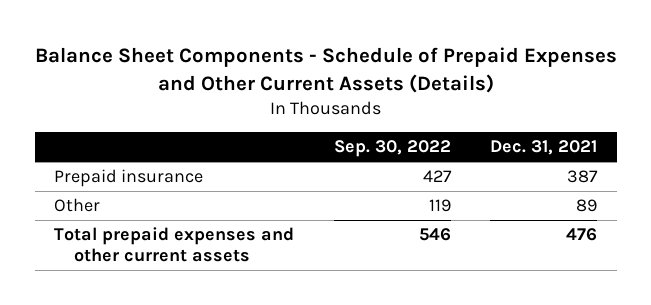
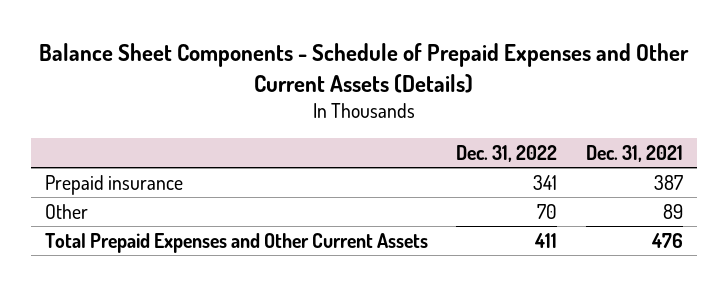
- | Sep. 30, 2022 | Dec. 31, 2021
+ | Dec. 31, 2022 | Dec. 31, 2021
- Total prepaid expenses and other current assets | 546 | 476
+ Total Prepaid Expenses and Other Current Assets | 411 | 476

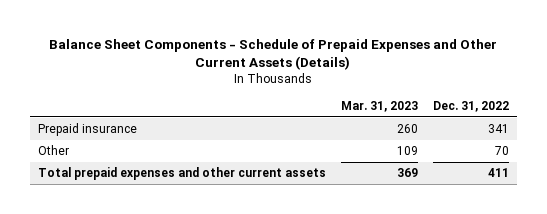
- | Dec. 31, 2022 | Dec. 31, 2021
+ | Mar. 31, 2023 | Dec. 31, 2022
- Total Prepaid Expenses and Other Current Assets | 411 | 476
+ Total prepaid expenses and other current assets | 369 | 411

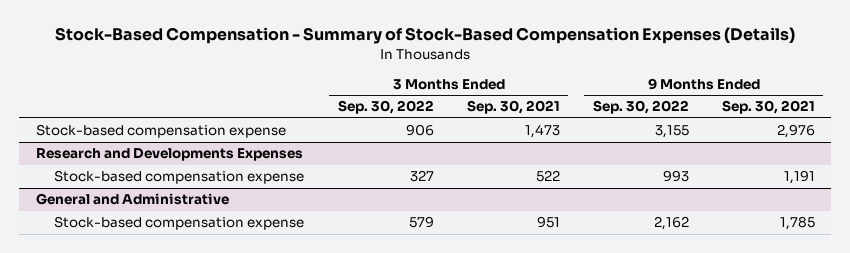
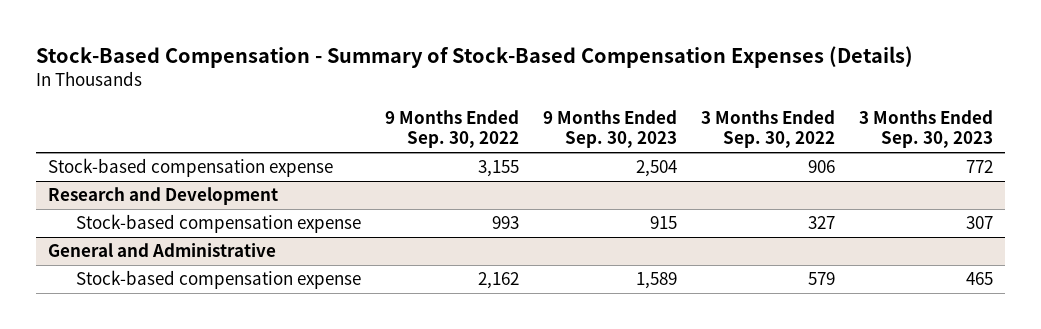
- | 3 Months Ended Sep. 30, 2022 | 3 Months Ended Sep. 30, 2021 | 9 Months Ended Sep. 30, 2022 | 9 Months Ended Sep. 30, 2021
+ | 9 Months Ended Sep. 30, 2022 | 9 Months Ended Sep. 30, 2023 | 3 Months Ended Sep. 30, 2022 | 3 Months Ended Sep. 30, 2023
- Research and Developments Expenses
+ Research and Development

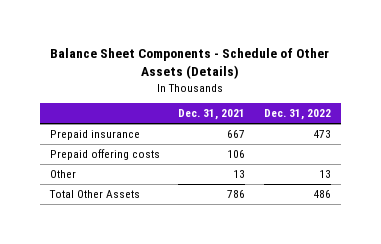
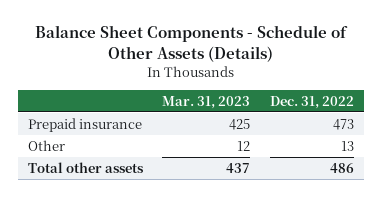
- | Dec. 31, 2021 | Dec. 31, 2022
+ | Mar. 31, 2023 | Dec. 31, 2022
- Prepaid offering costs | 106 |
- Total Other Assets | 786 | 486
+ Total other assets | 437 | 486

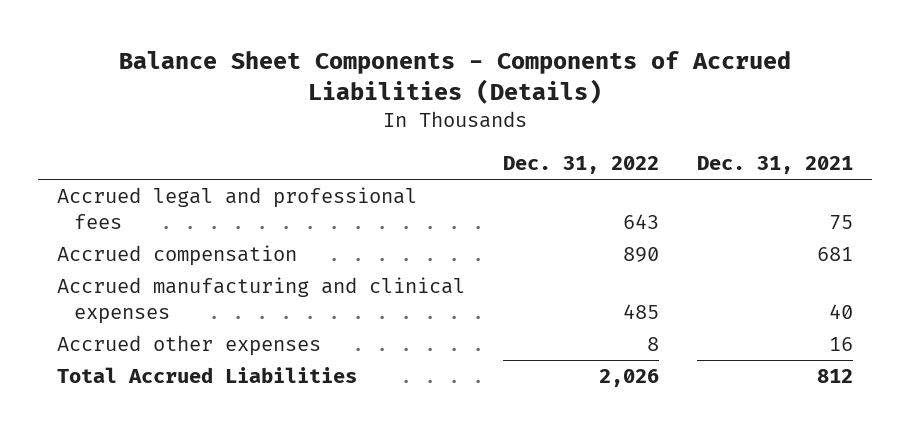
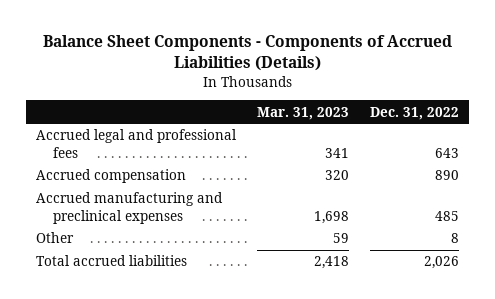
- | Dec. 31, 2022 | Dec. 31, 2021
+ | Mar. 31, 2023 | Dec. 31, 2022
- Accrued manufacturing and clinical expenses | 485 | 40
- Accrued other expenses | 8 | 16
- Total Accrued Liabilities | 2,026 | 812
+ Accrued manufacturing and preclinical expenses | 1,698 | 485
+ Other | 59 | 8
+ Total accrued liabilities | 2,418 | 2,026

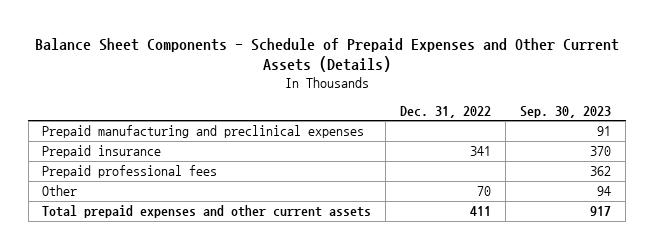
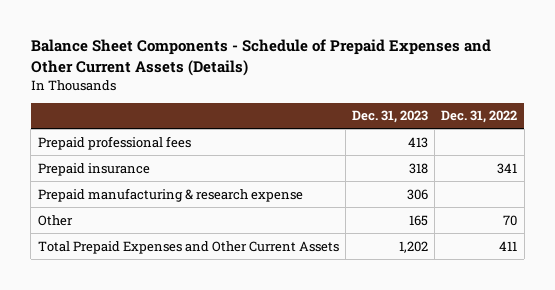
- | Dec. 31, 2022 | Sep. 30, 2023
+ | Dec. 31, 2023 | Dec. 31, 2022
- Prepaid manufacturing and preclinical expenses | | 91
moved down: Prepaid insurance | 318 | 341
+ Prepaid manufacturing & research expense | 306 |
- Total prepaid expenses and other current assets | 411 | 917
+ Total Prepaid Expenses and Other Current Assets | 1,202 | 411

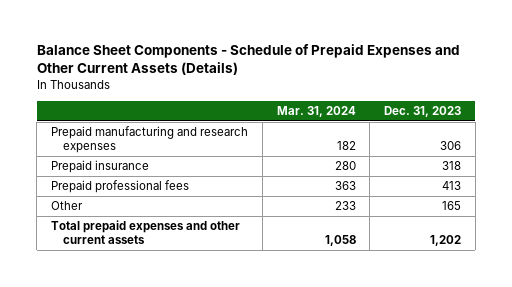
- | Dec. 31, 2023 | Dec. 31, 2022
+ | Mar. 31, 2024 | Dec. 31, 2023
+ Prepaid manufacturing and research expenses | 182 | 306
- Prepaid manufacturing & research expense | 306 |
moved down: Prepaid professional fees | 363 | 413
- Total Prepaid Expenses and Other Current Assets | 1,202 | 411
+ Total prepaid expenses and other current assets | 1,058 | 1,202

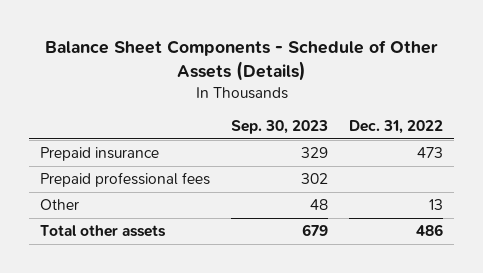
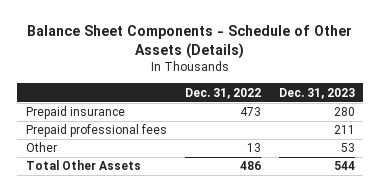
- | Sep. 30, 2023 | Dec. 31, 2022
+ | Dec. 31, 2022 | Dec. 31, 2023
- Total other assets | 679 | 486
+ Total Other Assets | 486 | 544

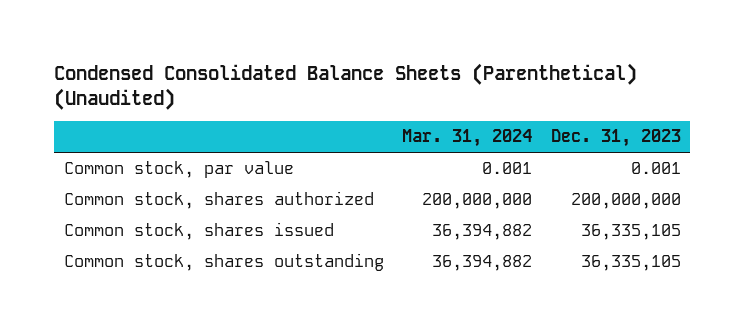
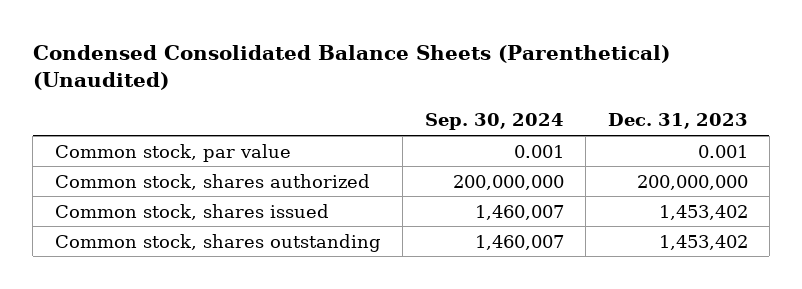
- | Mar. 31, 2024 | Dec. 31, 2023
+ | Sep. 30, 2024 | Dec. 31, 2023
- Common stock, shares issued | 36,394,882 | 36,335,105
- Common stock, shares outstanding | 36,394,882 | 36,335,105
+ Common stock, shares issued | 1,460,007 | 1,453,402
+ Common stock, shares outstanding | 1,460,007 | 1,453,402

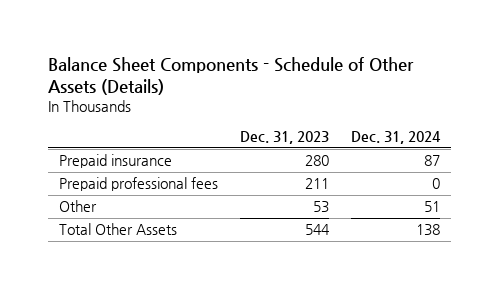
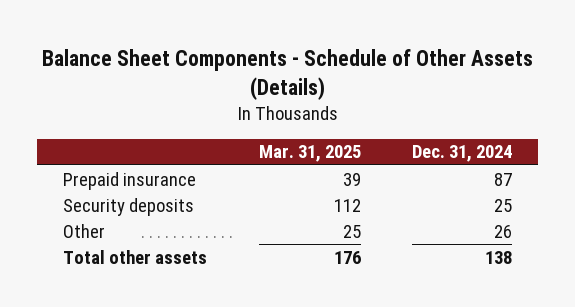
- | Dec. 31, 2023 | Dec. 31, 2024
+ | Mar. 31, 2025 | Dec. 31, 2024
- Prepaid professional fees | 211 | 0
- Other | 53 | 51
- Total Other Assets | 544 | 138
+ Security deposits | 112 | 25
+ Other | 25 | 26
+ Total other assets | 176 | 138

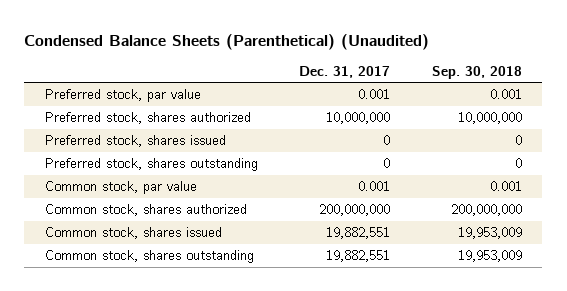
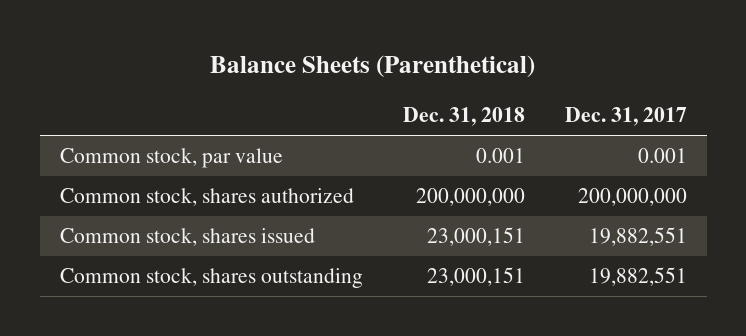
- Condensed Balance Sheets (Parenthetical) (Unaudited)
+ Balance Sheets (Parenthetical)
- | Dec. 31, 2017 | Sep. 30, 2018
+ | Dec. 31, 2018 | Dec. 31, 2017
- Preferred stock, par value | 0.001 | 0.001
- Preferred stock, shares authorized | 10,000,000 | 10,000,000
- Preferred stock, shares issued | 0 | 0
- Preferred stock, shares outstanding | 0 | 0

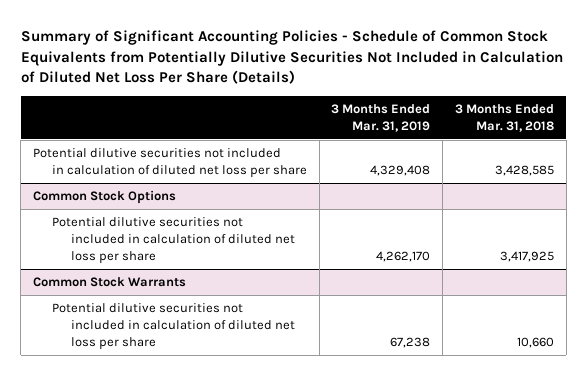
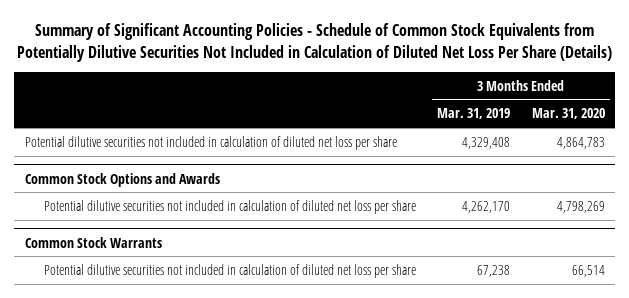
- | 3 Months Ended Mar. 31, 2019 | 3 Months Ended Mar. 31, 2018
+ | 3 Months Ended Mar. 31, 2019 | 3 Months Ended Mar. 31, 2020
- Common Stock Options
+ Common Stock Options and Awards

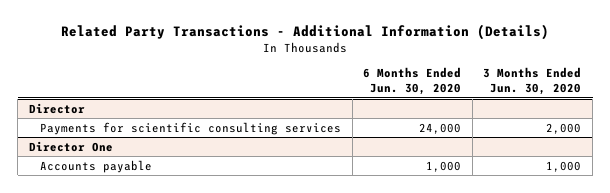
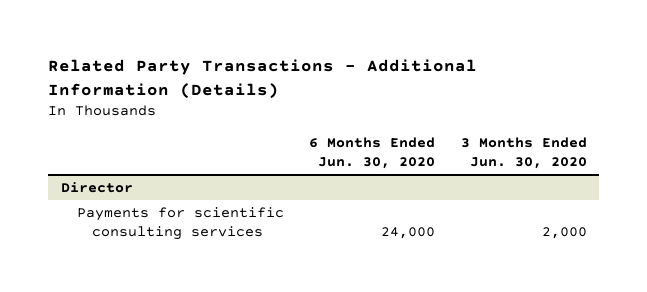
- Director One
- Accounts payable | 1,000 | 1,000

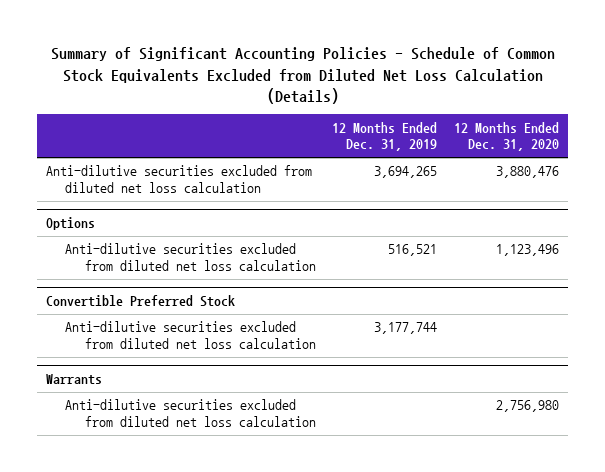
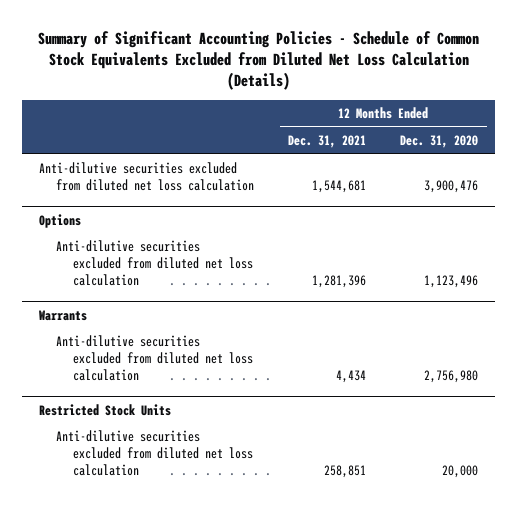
- | 12 Months Ended Dec. 31, 2019 | 12 Months Ended Dec. 31, 2020
+ | 12 Months Ended Dec. 31, 2021 | 12 Months Ended Dec. 31, 2020
- Anti-dilutive securities excluded from diluted net loss calculation | 3,694,265 | 3,880,476
+ Anti-dilutive securities excluded from diluted net loss calculation | 1,544,681 | 3,900,476
- Convertible Preferred Stock
- Anti-dilutive securities excluded from diluted net loss calculation | 3,177,744 |
+ Restricted Stock Units
+ Anti-dilutive securities excluded from diluted net loss calculation | 258,851 | 20,000

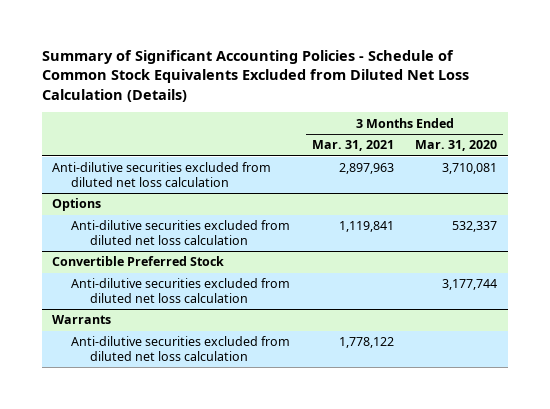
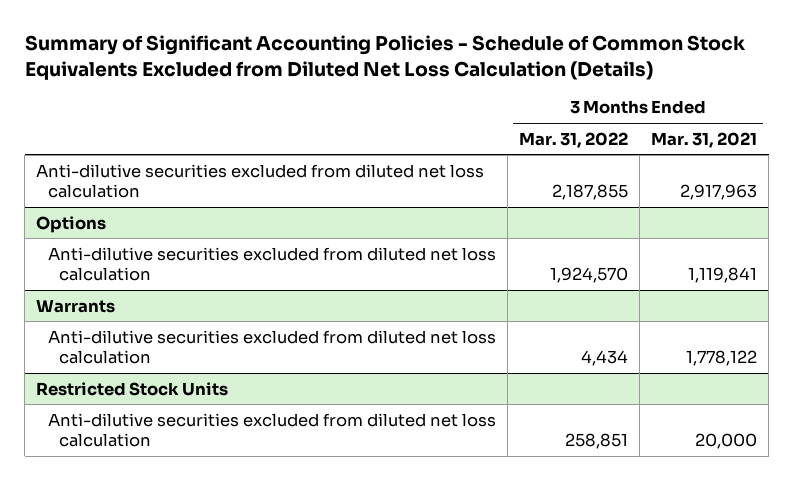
- | 3 Months Ended Mar. 31, 2021 | 3 Months Ended Mar. 31, 2020
+ | 3 Months Ended Mar. 31, 2022 | 3 Months Ended Mar. 31, 2021
- Anti-dilutive securities excluded from diluted net loss calculation | 2,897,963 | 3,710,081
+ Anti-dilutive securities excluded from diluted net loss calculation | 2,187,855 | 2,917,963
- Convertible Preferred Stock
- Anti-dilutive securities excluded from diluted net loss calculation | | 3,177,744
+ Restricted Stock Units
+ Anti-dilutive securities excluded from diluted net loss calculation | 258,851 | 20,000

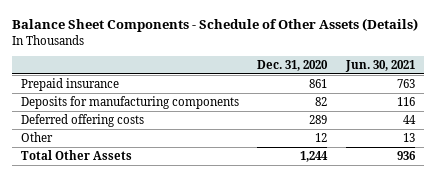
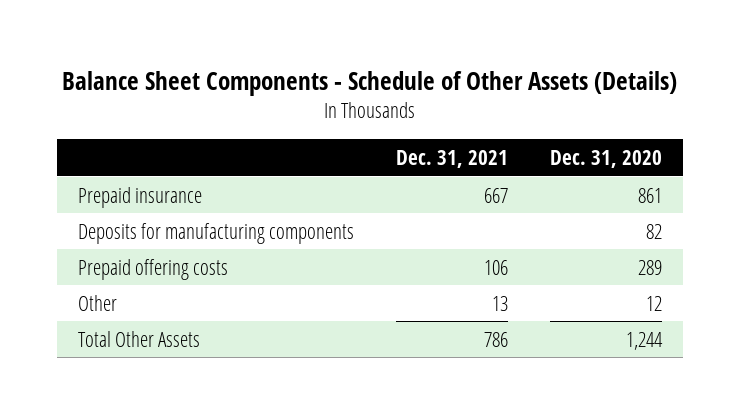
- | Dec. 31, 2020 | Jun. 30, 2021
+ | Dec. 31, 2021 | Dec. 31, 2020
- Deferred offering costs | 289 | 44
+ Prepaid offering costs | 106 | 289

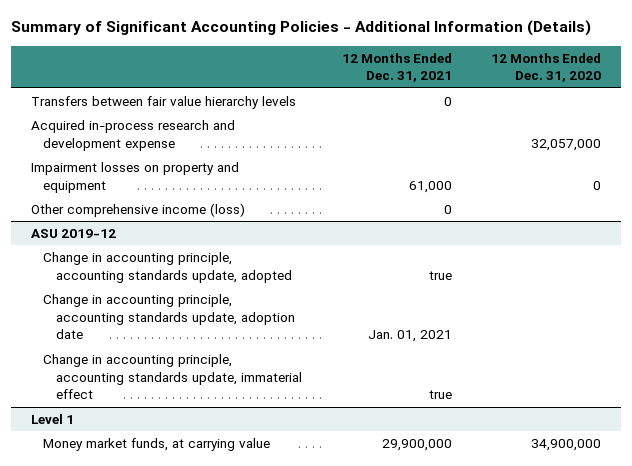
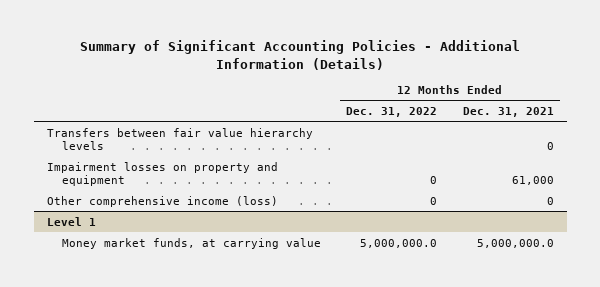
- | 12 Months Ended Dec. 31, 2021 | 12 Months Ended Dec. 31, 2020
+ | 12 Months Ended Dec. 31, 2022 | 12 Months Ended Dec. 31, 2021
- Acquired in-process research and development expense | | 32,057,000
- ASU 2019-12
- Change in accounting principle, accounting standards update, adopted | true |
- Change in accounting principle, accounting standards update, adoption date | Jan. 01, 2021 |
- Change in accounting principle, accounting standards update, immaterial effect | true |
@ Level 1
- Money market funds, at carrying value | 29,900,000 | 34,900,000
+ Money market funds, at carrying value | 5,000,000.0 | 5,000,000.0

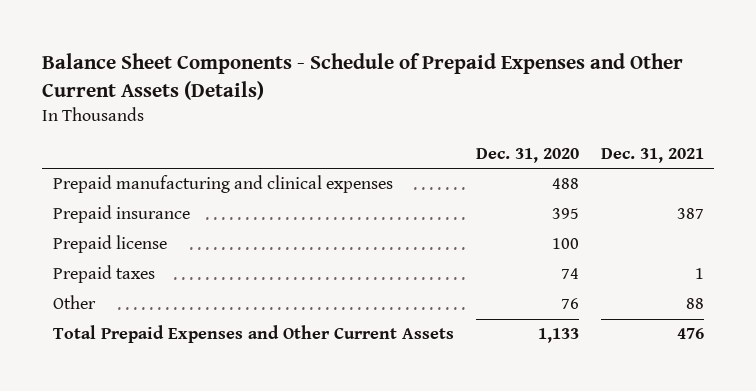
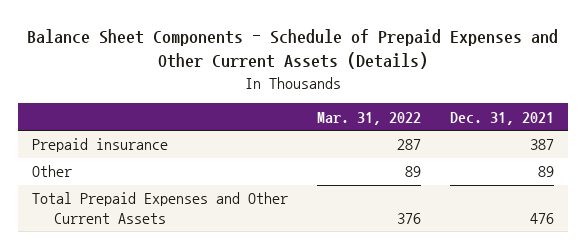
- | Dec. 31, 2020 | Dec. 31, 2021
+ | Mar. 31, 2022 | Dec. 31, 2021
- Prepaid manufacturing and clinical expenses | 488 |
- Prepaid license | 100 |
- Prepaid taxes | 74 | 1
- Other | 76 | 88
+ Other | 89 | 89

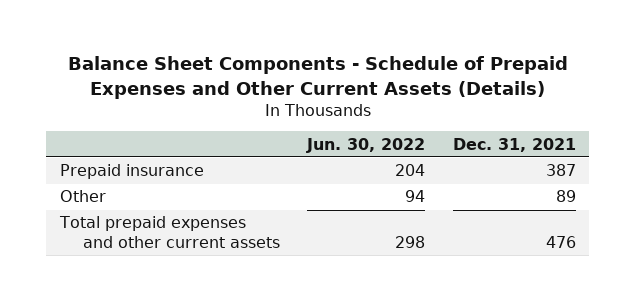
- | Mar. 31, 2022 | Dec. 31, 2021
+ | Jun. 30, 2022 | Dec. 31, 2021
- Total Prepaid Expenses and Other Current Assets | 376 | 476
+ Total prepaid expenses and other current assets | 298 | 476

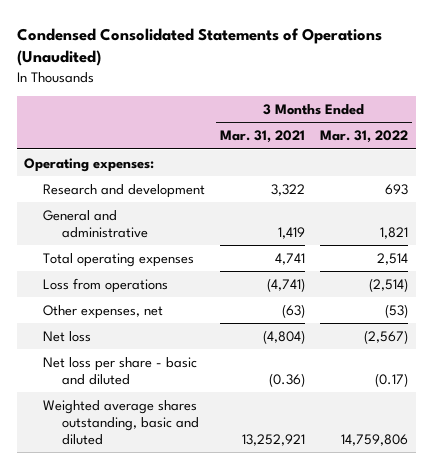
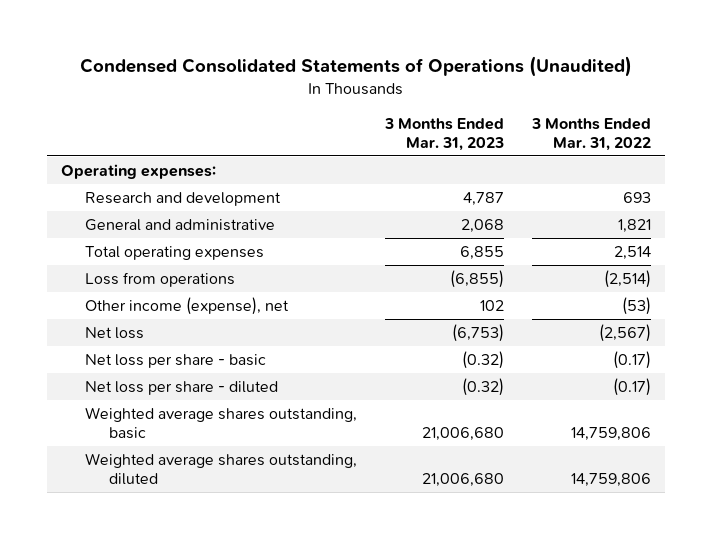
- | 3 Months Ended Mar. 31, 2021 | 3 Months Ended Mar. 31, 2022
+ | 3 Months Ended Mar. 31, 2023 | 3 Months Ended Mar. 31, 2022
- Other expenses, net | (63) | (53)
+ Other income (expense), net | 102 | (53)
- Net loss per share - basic and diluted | (0.36) | (0.17)
- Weighted average shares outstanding, basic and diluted | 13,252,921 | 14,759,806
+ Net loss per share - basic | (0.32) | (0.17)
+ Net loss per share - diluted | (0.32) | (0.17)
+ Weighted average shares outstanding, basic | 21,006,680 | 14,759,806
+ Weighted average shares outstanding, diluted | 21,006,680 | 14,759,806

